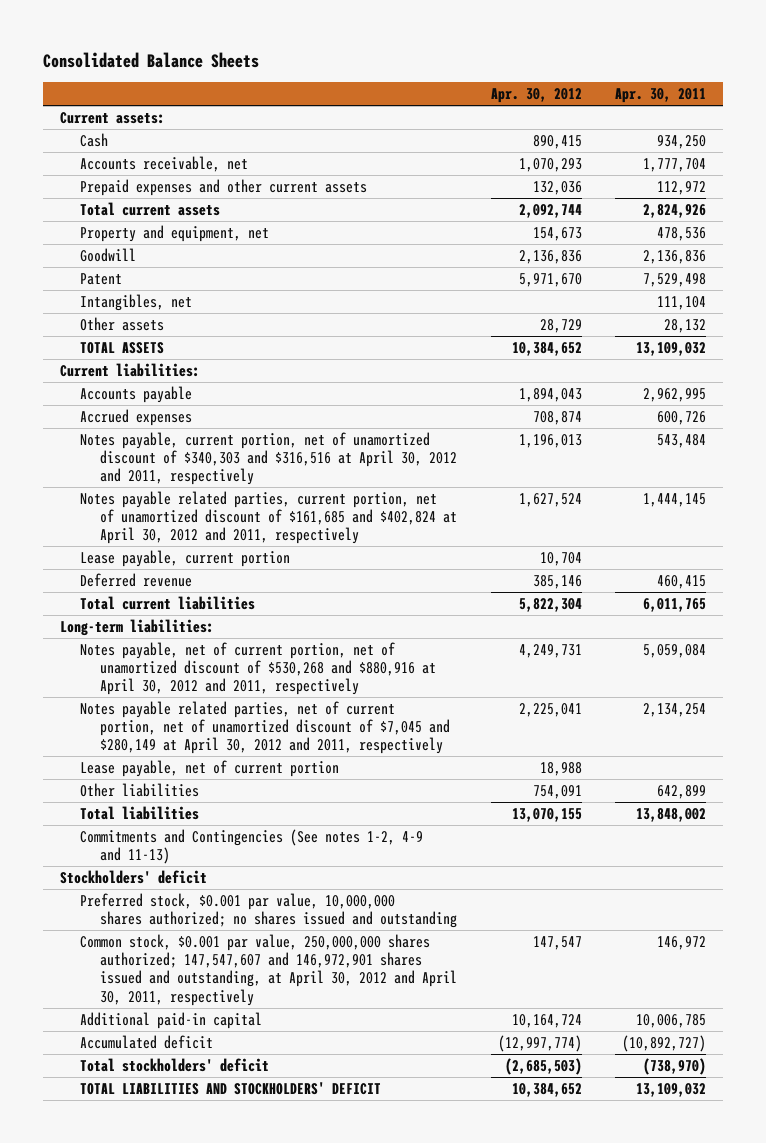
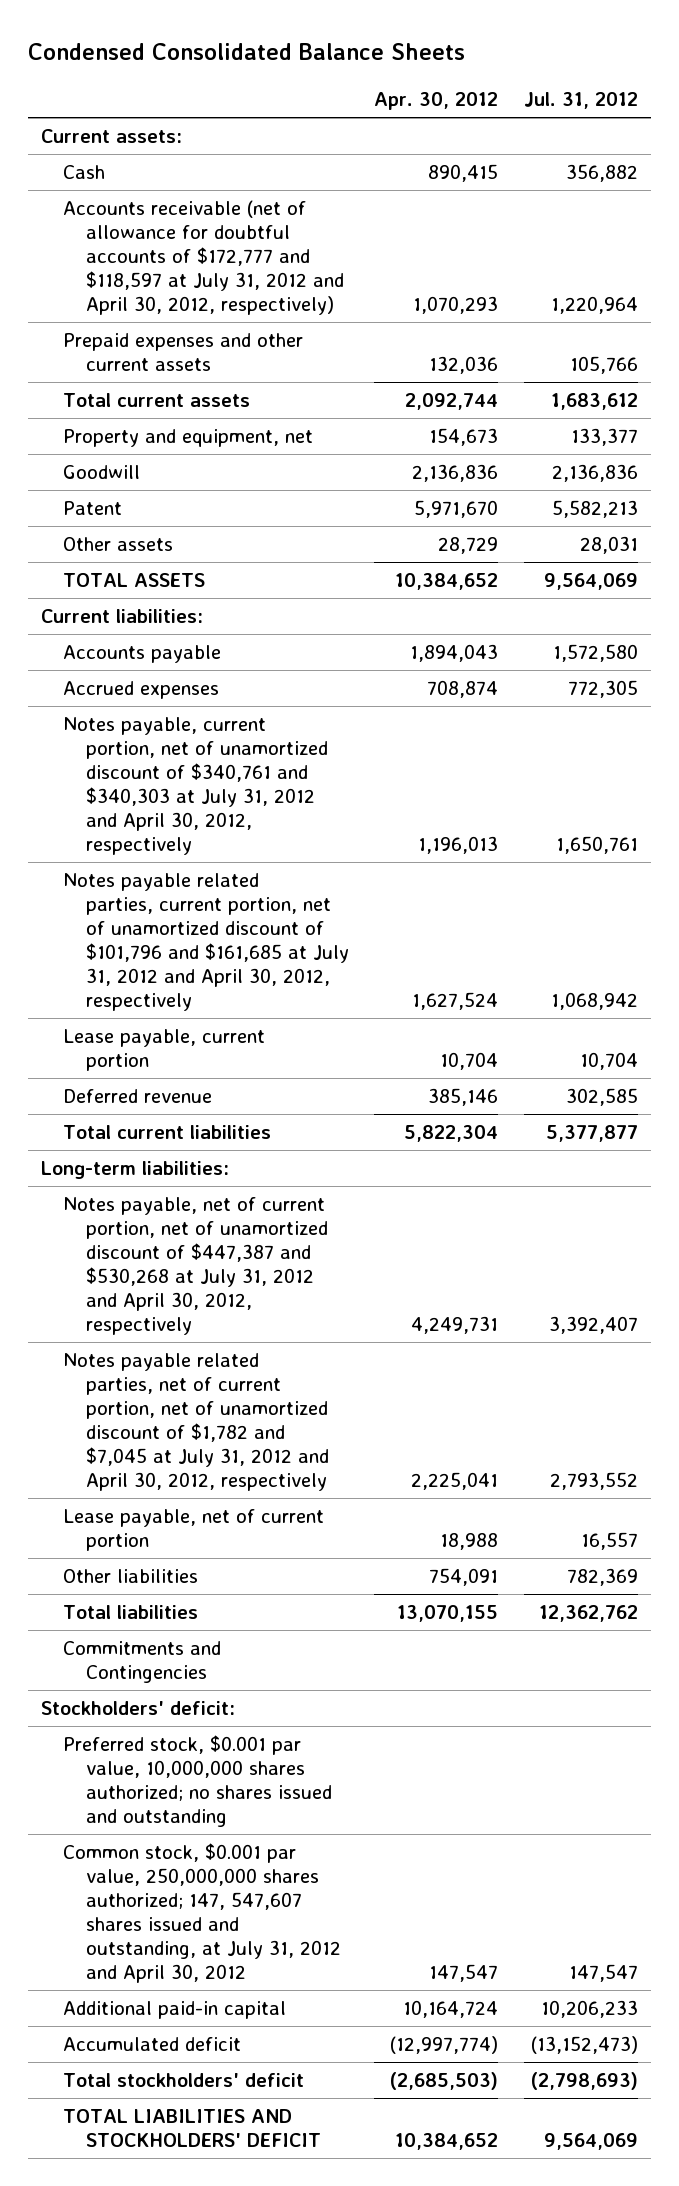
- Consolidated Balance Sheets
+ Condensed Consolidated Balance Sheets
- | Apr. 30, 2012 | Apr. 30, 2011
+ | Apr. 30, 2012 | Jul. 31, 2012
- Accounts receivable, net | 1,070,293 | 1,777,704
+ Accounts receivable (net of allowance for doubtful accounts of $172,777 and $118,597 at July 31, 2012 and April 30, 2012, respectively) | 1,070,293 | 1,220,964
- Intangibles, net | | 111,104
- Notes payable, current portion, net of unamortized discount of $340,303 and $316,516 at April 30, 2012 and 2011, respectively | 1,196,013 | 543,484
- Notes payable related parties, current portion, net of unamortized discount of $161,685 and $402,824 at April 30, 2012 and 2011, respectively | 1,627,524 | 1,444,145
+ Notes payable, current portion, net of unamortized discount of $340,761 and $340,303 at July 31, 2012 and April 30, 2012, respectively | 1,196,013 | 1,650,761
+ Notes payable related parties, current portion, net of unamortized discount of $101,796 and $161,685 at July 31, 2012 and April 30, 2012, respectively | 1,627,524 | 1,068,942
- Notes payable, net of current portion, net of unamortized discount of $530,268 and $880,916 at April 30, 2012 and 2011, respectively | 4,249,731 | 5,059,084
- Notes payable related parties, net of current portion, net of unamortized discount of $7,045 and $280,149 at April 30, 2012 and 2011, respectively | 2,225,041 | 2,134,254
+ Notes payable, net of current portion, net of unamortized discount of $447,387 and $530,268 at July 31, 2012 and April 30, 2012, respectively | 4,249,731 | 3,392,407
+ Notes payable related parties, net of current portion, net of unamortized discount of $1,782 and $7,045 at July 31, 2012 and April 30, 2012, respectively | 2,225,041 | 2,793,552
- Commitments and Contingencies (See notes 1-2, 4-9 and 11-13)
- Stockholders' deficit
+ Commitments and Contingencies
+ Stockholders' deficit:
- Common stock, $0.001 par value, 250,000,000 shares authorized; 147,547,607 and 146,972,901 shares issued and outstanding, at April 30, 2012 and April 30, 2011, respectively | 147,547 | 146,972
+ Common stock, $0.001 par value, 250,000,000 shares authorized; 147, 547,607 shares issued and outstanding, at July 31, 2012 and April 30, 2012 | 147,547 | 147,547

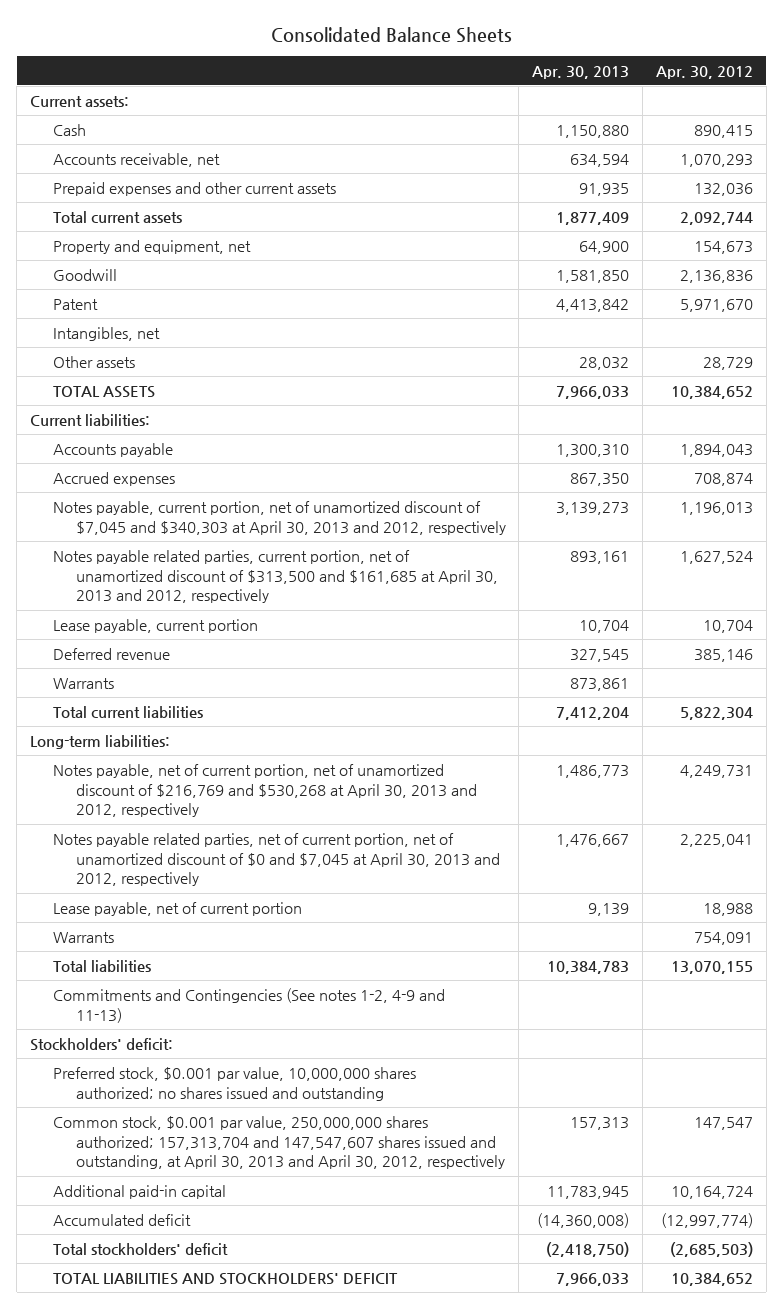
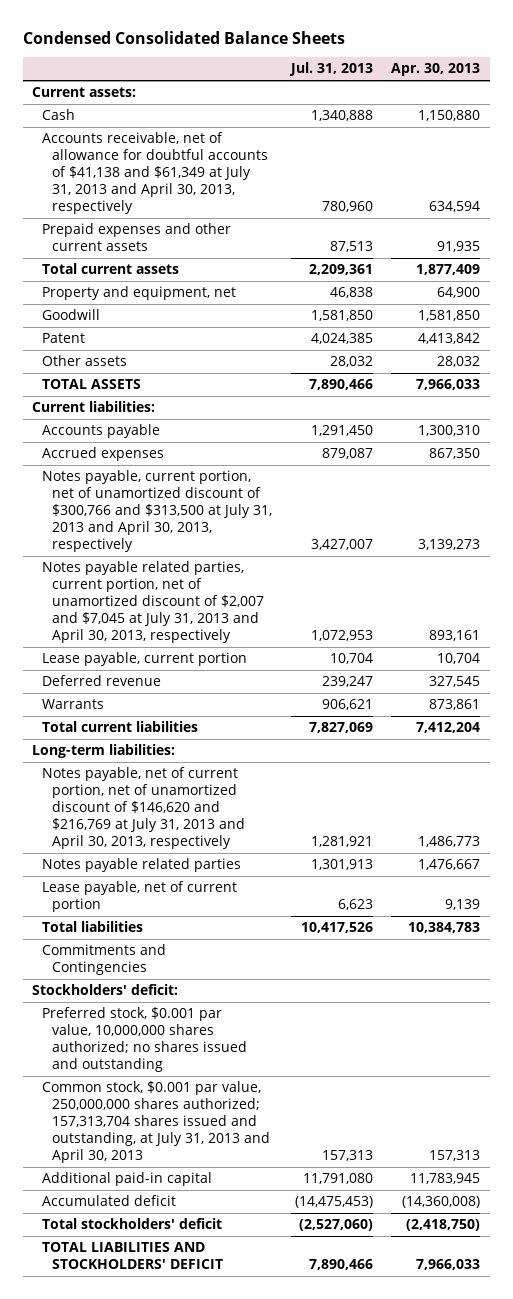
- Consolidated Balance Sheets
+ Condensed Consolidated Balance Sheets
- | Apr. 30, 2013 | Apr. 30, 2012
+ | Jul. 31, 2013 | Apr. 30, 2013
- Accounts receivable, net | 634,594 | 1,070,293
+ Accounts receivable, net of allowance for doubtful accounts of $41,138 and $61,349 at July 31, 2013 and April 30, 2013, respectively | 780,960 | 634,594
- Intangibles, net
- Notes payable, current portion, net of unamortized discount of $7,045 and $340,303 at April 30, 2013 and 2012, respectively | 3,139,273 | 1,196,013
- Notes payable related parties, current portion, net of unamortized discount of $313,500 and $161,685 at April 30, 2013 and 2012, respectively | 893,161 | 1,627,524
+ Notes payable, current portion, net of unamortized discount of $300,766 and $313,500 at July 31, 2013 and April 30, 2013, respectively | 3,427,007 | 3,139,273
+ Notes payable related parties, current portion, net of unamortized discount of $2,007 and $7,045 at July 31, 2013 and April 30, 2013, respectively | 1,072,953 | 893,161
- Notes payable, net of current portion, net of unamortized discount of $216,769 and $530,268 at April 30, 2013 and 2012, respectively | 1,486,773 | 4,249,731
- Notes payable related parties, net of current portion, net of unamortized discount of $0 and $7,045 at April 30, 2013 and 2012, respectively | 1,476,667 | 2,225,041
+ Notes payable, net of current portion, net of unamortized discount of $146,620 and $216,769 at July 31, 2013 and April 30, 2013, respectively | 1,281,921 | 1,486,773
+ Notes payable related parties | 1,301,913 | 1,476,667
- Warrants | | 754,091
- Commitments and Contingencies (See notes 1-2, 4-9 and 11-13)
+ Commitments and Contingencies
- Common stock, $0.001 par value, 250,000,000 shares authorized; 157,313,704 and 147,547,607 shares issued and outstanding, at April 30, 2013 and April 30, 2012, respectively | 157,313 | 147,547
+ Common stock, $0.001 par value, 250,000,000 shares authorized; 157,313,704 shares issued and outstanding, at July 31, 2013 and April 30, 2013 | 157,313 | 157,313

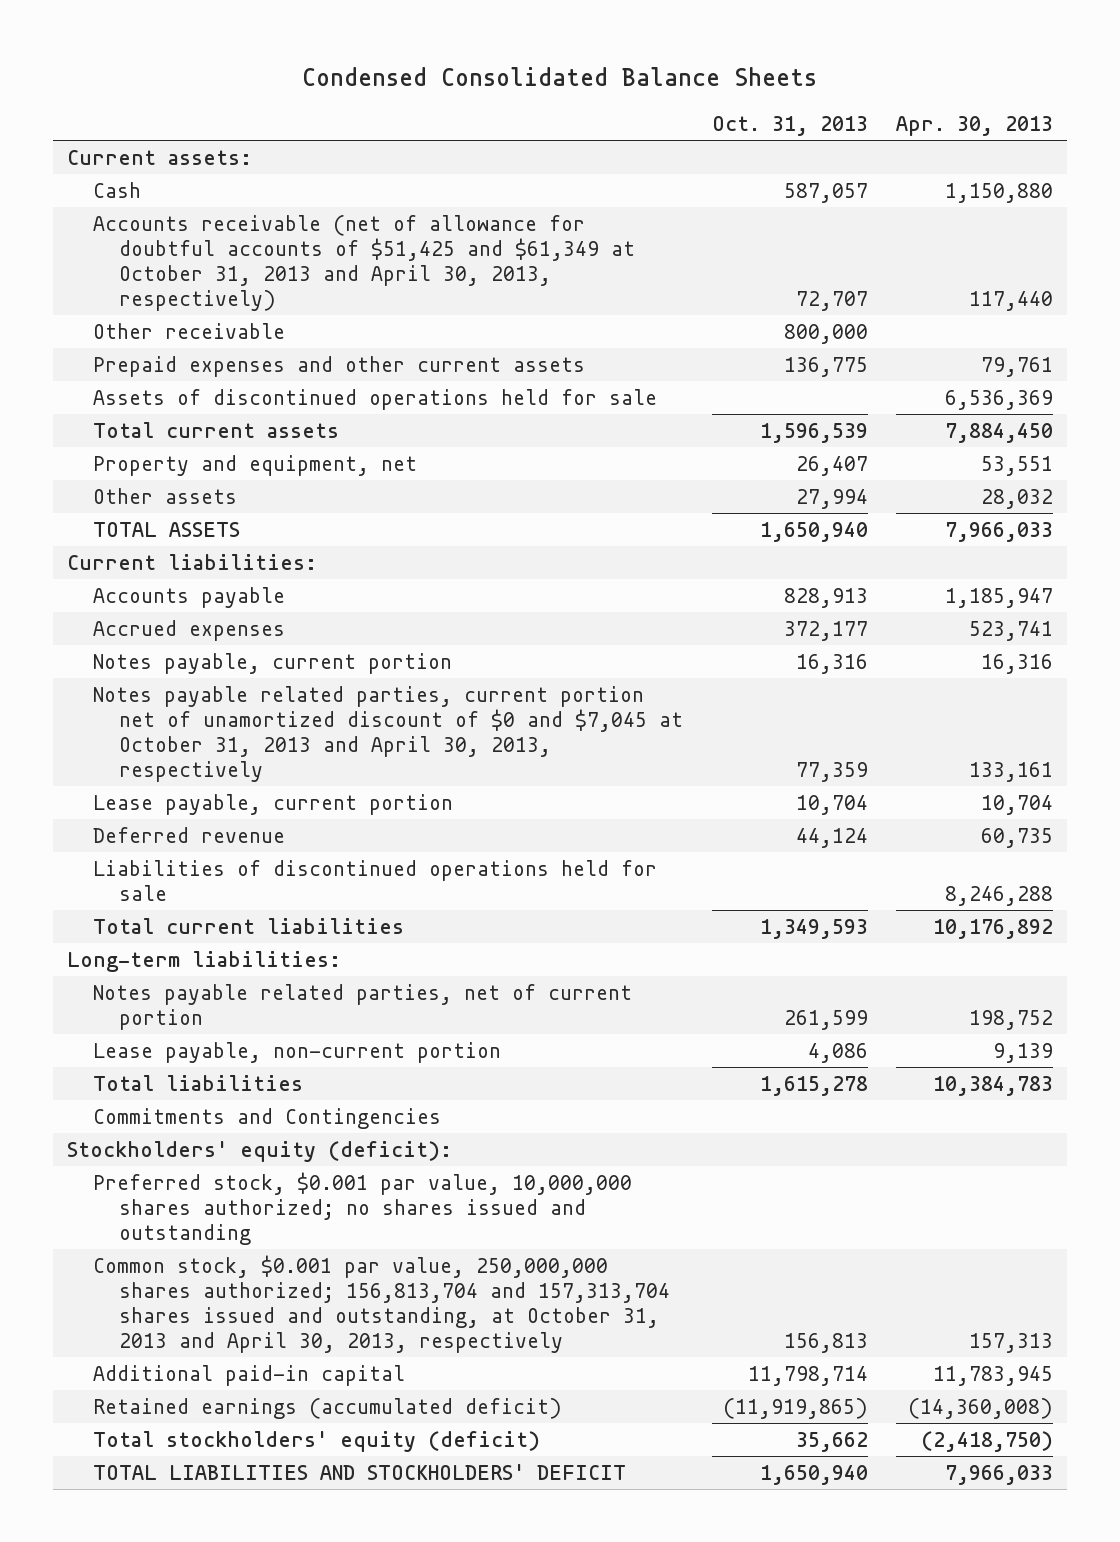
- | Jul. 31, 2013 | Apr. 30, 2013
+ | Oct. 31, 2013 | Apr. 30, 2013
- Accounts receivable, net of allowance for doubtful accounts of $41,138 and $61,349 at July 31, 2013 and April 30, 2013, respectively | 780,960 | 634,594
- Prepaid expenses and other current assets | 87,513 | 91,935
- Total current assets | 2,209,361 | 1,877,409
- Property and equipment, net | 46,838 | 64,900
- Goodwill | 1,581,850 | 1,581,850
- Patent | 4,024,385 | 4,413,842
+ Accounts receivable (net of allowance for doubtful accounts of $51,425 and $61,349 at October 31, 2013 and April 30, 2013, respectively) | 72,707 | 117,440
+ Other receivable | 800,000 |
+ Prepaid expenses and other current assets | 136,775 | 79,761
+ Assets of discontinued operations held for sale | | 6,536,369
+ Total current assets | 1,596,539 | 7,884,450
+ Property and equipment, net | 26,407 | 53,551
- Accounts payable | 1,291,450 | 1,300,310
- Accrued expenses | 879,087 | 867,350
- Notes payable, current portion, net of unamortized discount of $300,766 and $313,500 at July 31, 2013 and April 30, 2013, respectively | 3,427,007 | 3,139,273
- Notes payable related parties, current portion, net of unamortized discount of $2,007 and $7,045 at July 31, 2013 and April 30, 2013, respectively | 1,072,953 | 893,161
+ Accounts payable | 828,913 | 1,185,947
+ Accrued expenses | 372,177 | 523,741
+ Notes payable, current portion | 16,316 | 16,316
+ Notes payable related parties, current portion net of unamortized discount of $0 and $7,045 at October 31, 2013 and April 30, 2013, respectively | 77,359 | 133,161
- Deferred revenue | 239,247 | 327,545
- Warrants | 906,621 | 873,861
- Total current liabilities | 7,827,069 | 7,412,204
+ Deferred revenue | 44,124 | 60,735
+ Liabilities of discontinued operations held for sale | | 8,246,288
+ Total current liabilities | 1,349,593 | 10,176,892
- Notes payable, net of current portion, net of unamortized discount of $146,620 and $216,769 at July 31, 2013 and April 30, 2013, respectively | 1,281,921 | 1,486,773
- Notes payable related parties | 1,301,913 | 1,476,667
- Lease payable, net of current portion | 6,623 | 9,139
+ Notes payable related parties, net of current portion | 261,599 | 198,752
+ Lease payable, non-current portion | 4,086 | 9,139
- Stockholders' deficit:
+ Stockholders' equity (deficit):
- Common stock, $0.001 par value, 250,000,000 shares authorized; 157,313,704 shares issued and outstanding, at July 31, 2013 and April 30, 2013 | 157,313 | 157,313
+ Common stock, $0.001 par value, 250,000,000 shares authorized; 156,813,704 and 157,313,704 shares issued and outstanding, at October 31, 2013 and April 30, 2013, respectively | 156,813 | 157,313
- Accumulated deficit | (14,475,453) | (14,360,008)
- Total stockholders' deficit | (2,527,060) | (2,418,750)
+ Retained earnings (accumulated deficit) | (11,919,865) | (14,360,008)
+ Total stockholders' equity (deficit) | 35,662 | (2,418,750)

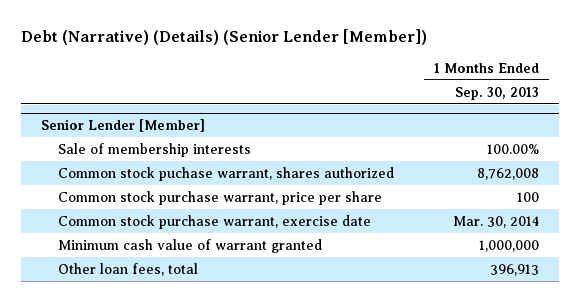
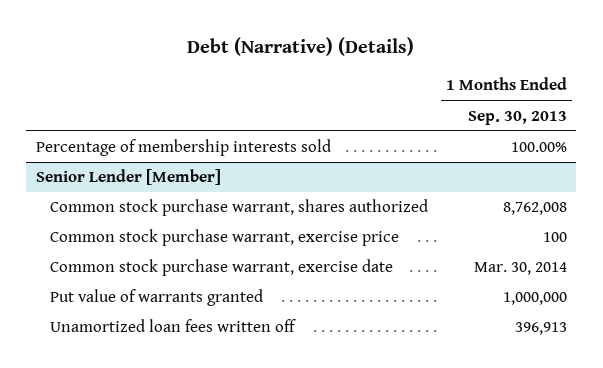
- Debt (Narrative) (Details) (Senior Lender [Member])
+ Debt (Narrative) (Details)
+ Percentage of membership interests sold | 100.00%
@ Senior Lender [Member]
- Sale of membership interests | 100.00%
- Common stock puchase warrant, shares authorized | 8,762,008
- Common stock purchase warrant, price per share | 100
+ Common stock purchase warrant, shares authorized | 8,762,008
+ Common stock purchase warrant, exercise price | 100
- Minimum cash value of warrant granted | 1,000,000
- Other loan fees, total | 396,913
+ Put value of warrants granted | 1,000,000
+ Unamortized loan fees written off | 396,913

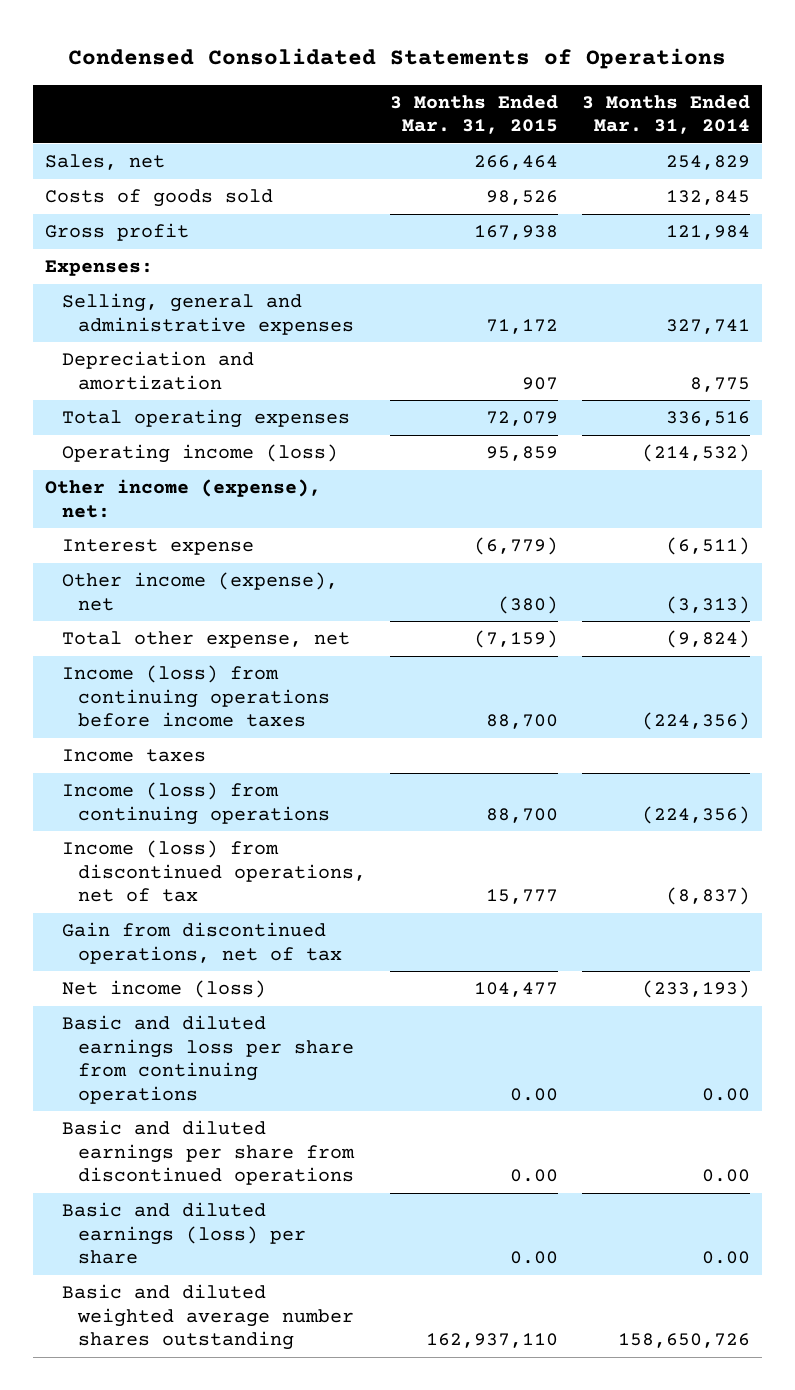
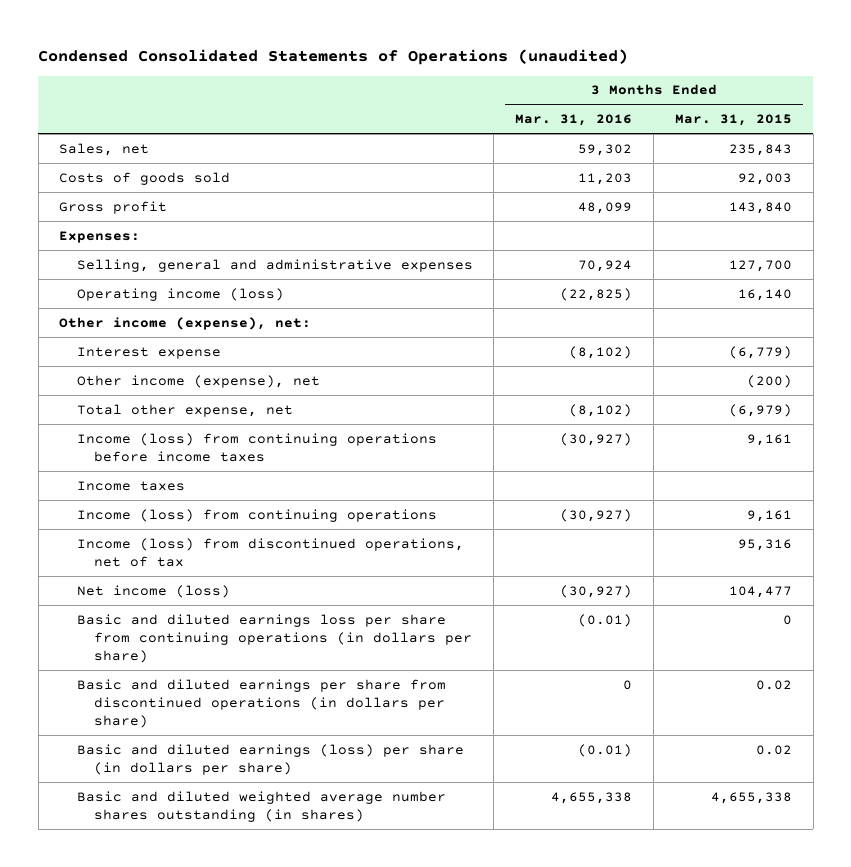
- Condensed Consolidated Statements of Operations
+ Condensed Consolidated Statements of Operations (unaudited)
- | 3 Months Ended Mar. 31, 2015 | 3 Months Ended Mar. 31, 2014
+ | 3 Months Ended Mar. 31, 2016 | 3 Months Ended Mar. 31, 2015
- Sales, net | 266,464 | 254,829
- Costs of goods sold | 98,526 | 132,845
- Gross profit | 167,938 | 121,984
+ Sales, net | 59,302 | 235,843
+ Costs of goods sold | 11,203 | 92,003
+ Gross profit | 48,099 | 143,840
- Selling, general and administrative expenses | 71,172 | 327,741
- Depreciation and amortization | 907 | 8,775
- Total operating expenses | 72,079 | 336,516
- Operating income (loss) | 95,859 | (214,532)
+ Selling, general and administrative expenses | 70,924 | 127,700
+ Operating income (loss) | (22,825) | 16,140
- Other income (expense), net | (380) | (3,313)
- Total other expense, net | (7,159) | (9,824)
- Income (loss) from continuing operations before income taxes | 88,700 | (224,356)
+ Other income (expense), net | | (200)
+ Total other expense, net | (8,102) | (6,979)
+ Income (loss) from continuing operations before income taxes | (30,927) | 9,161
- Income (loss) from continuing operations | 88,700 | (224,356)
- Income (loss) from discontinued operations, net of tax | 15,777 | (8,837)
- Gain from discontinued operations, net of tax
+ Income (loss) from continuing operations | (30,927) | 9,161
+ Income (loss) from discontinued operations, net of tax | | 95,316
- Basic and diluted earnings loss per share from continuing operations | 0.00 | 0.00
- Basic and diluted earnings per share from discontinued operations | 0.00 | 0.00
- Basic and diluted earnings (loss) per share | 0.00 | 0.00
- Basic and diluted weighted average number shares outstanding | 162,937,110 | 158,650,726
+ Basic and diluted earnings loss per share from continuing operations (in dollars per share) | (0.01) | 0
+ Basic and diluted earnings per share from discontinued operations (in dollars per share) | 0 | 0.02
+ Basic and diluted earnings (loss) per share (in dollars per share) | (0.01) | 0.02
+ Basic and diluted weighted average number shares outstanding (in shares) | 4,655,338 | 4,655,338

